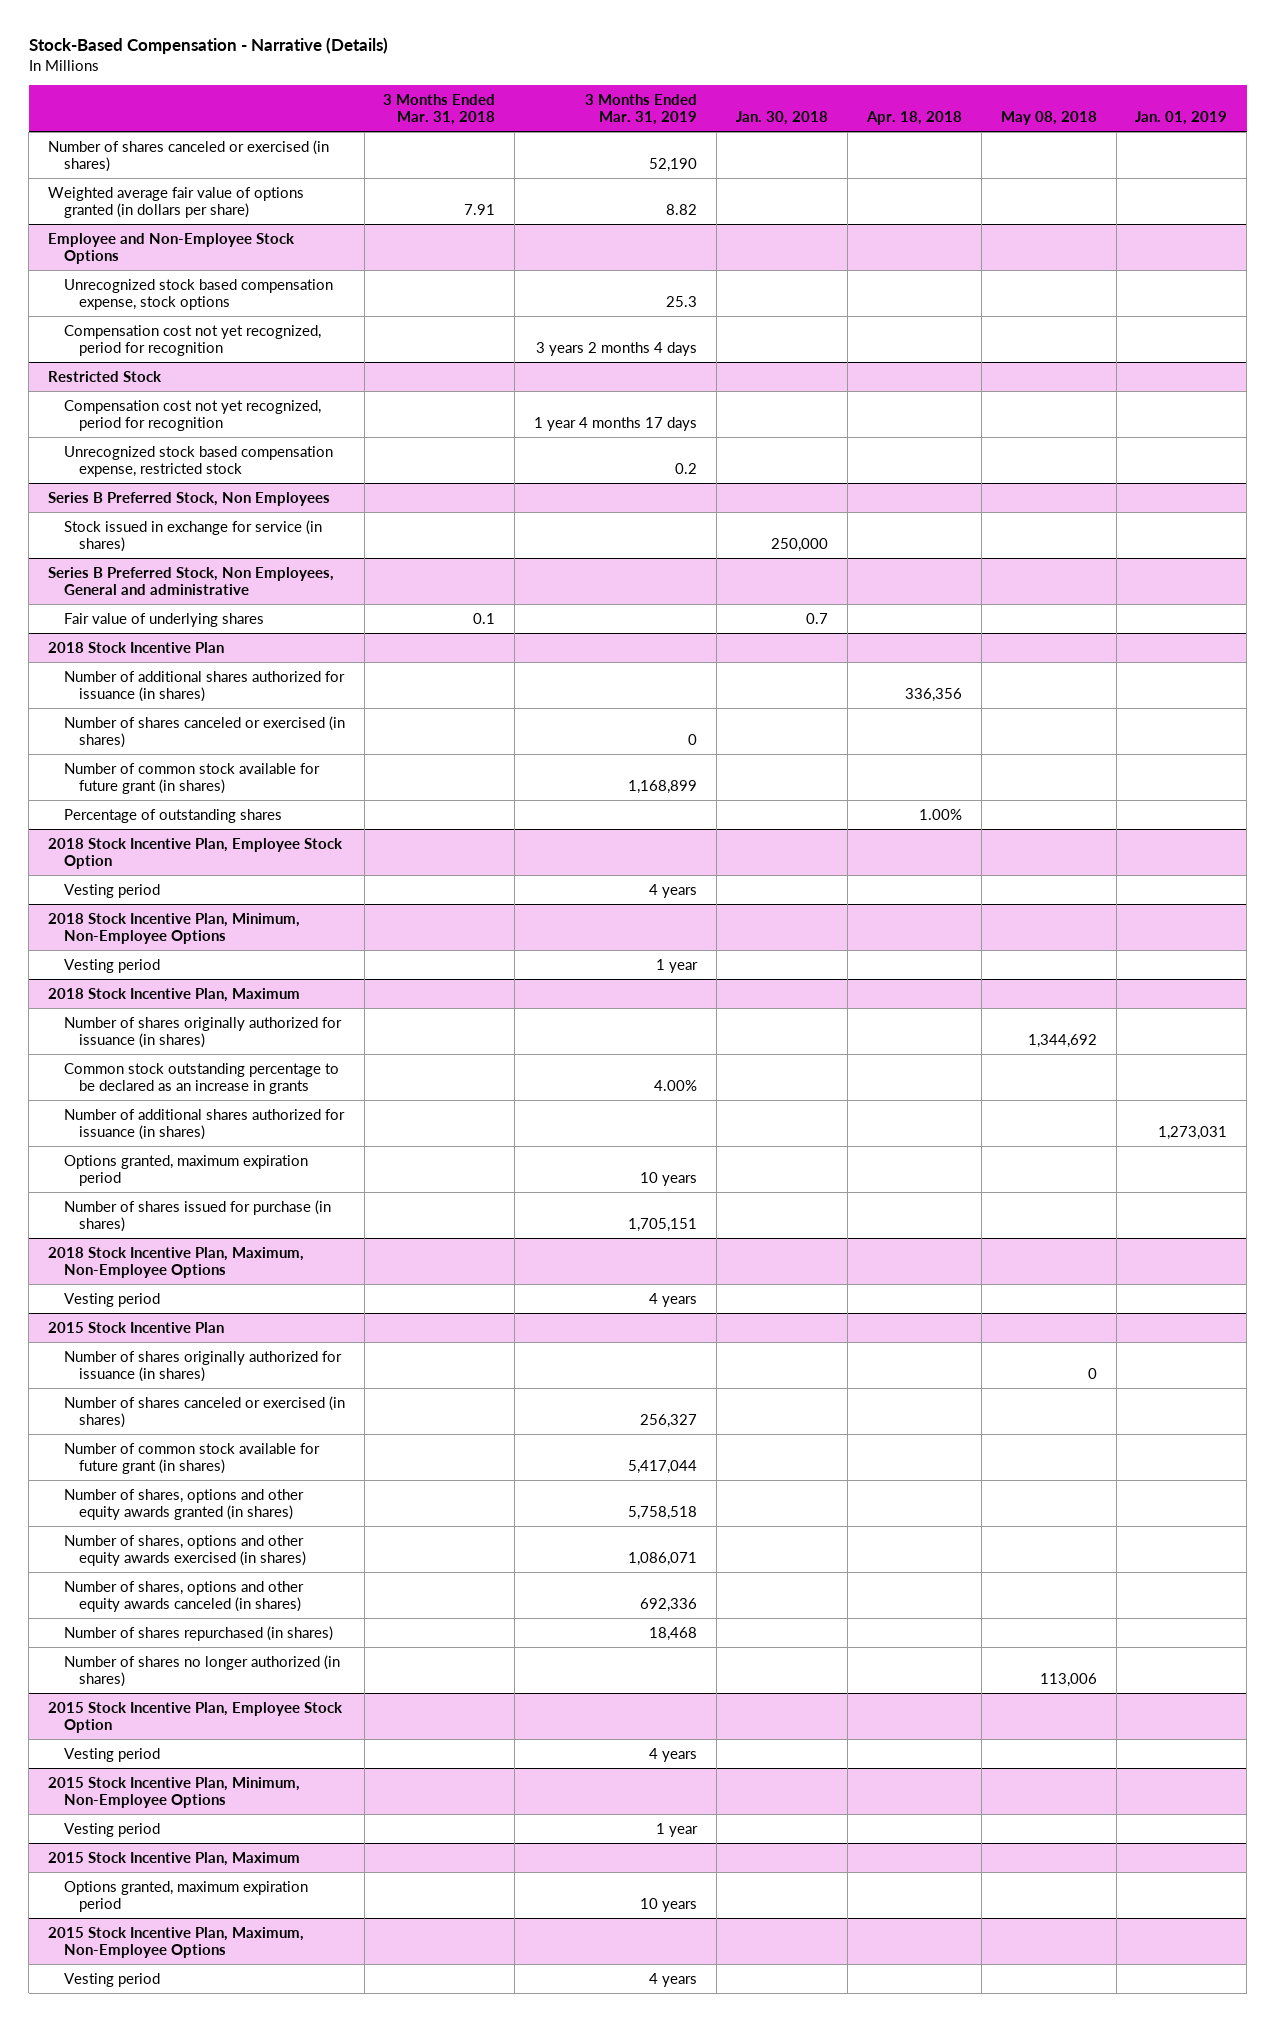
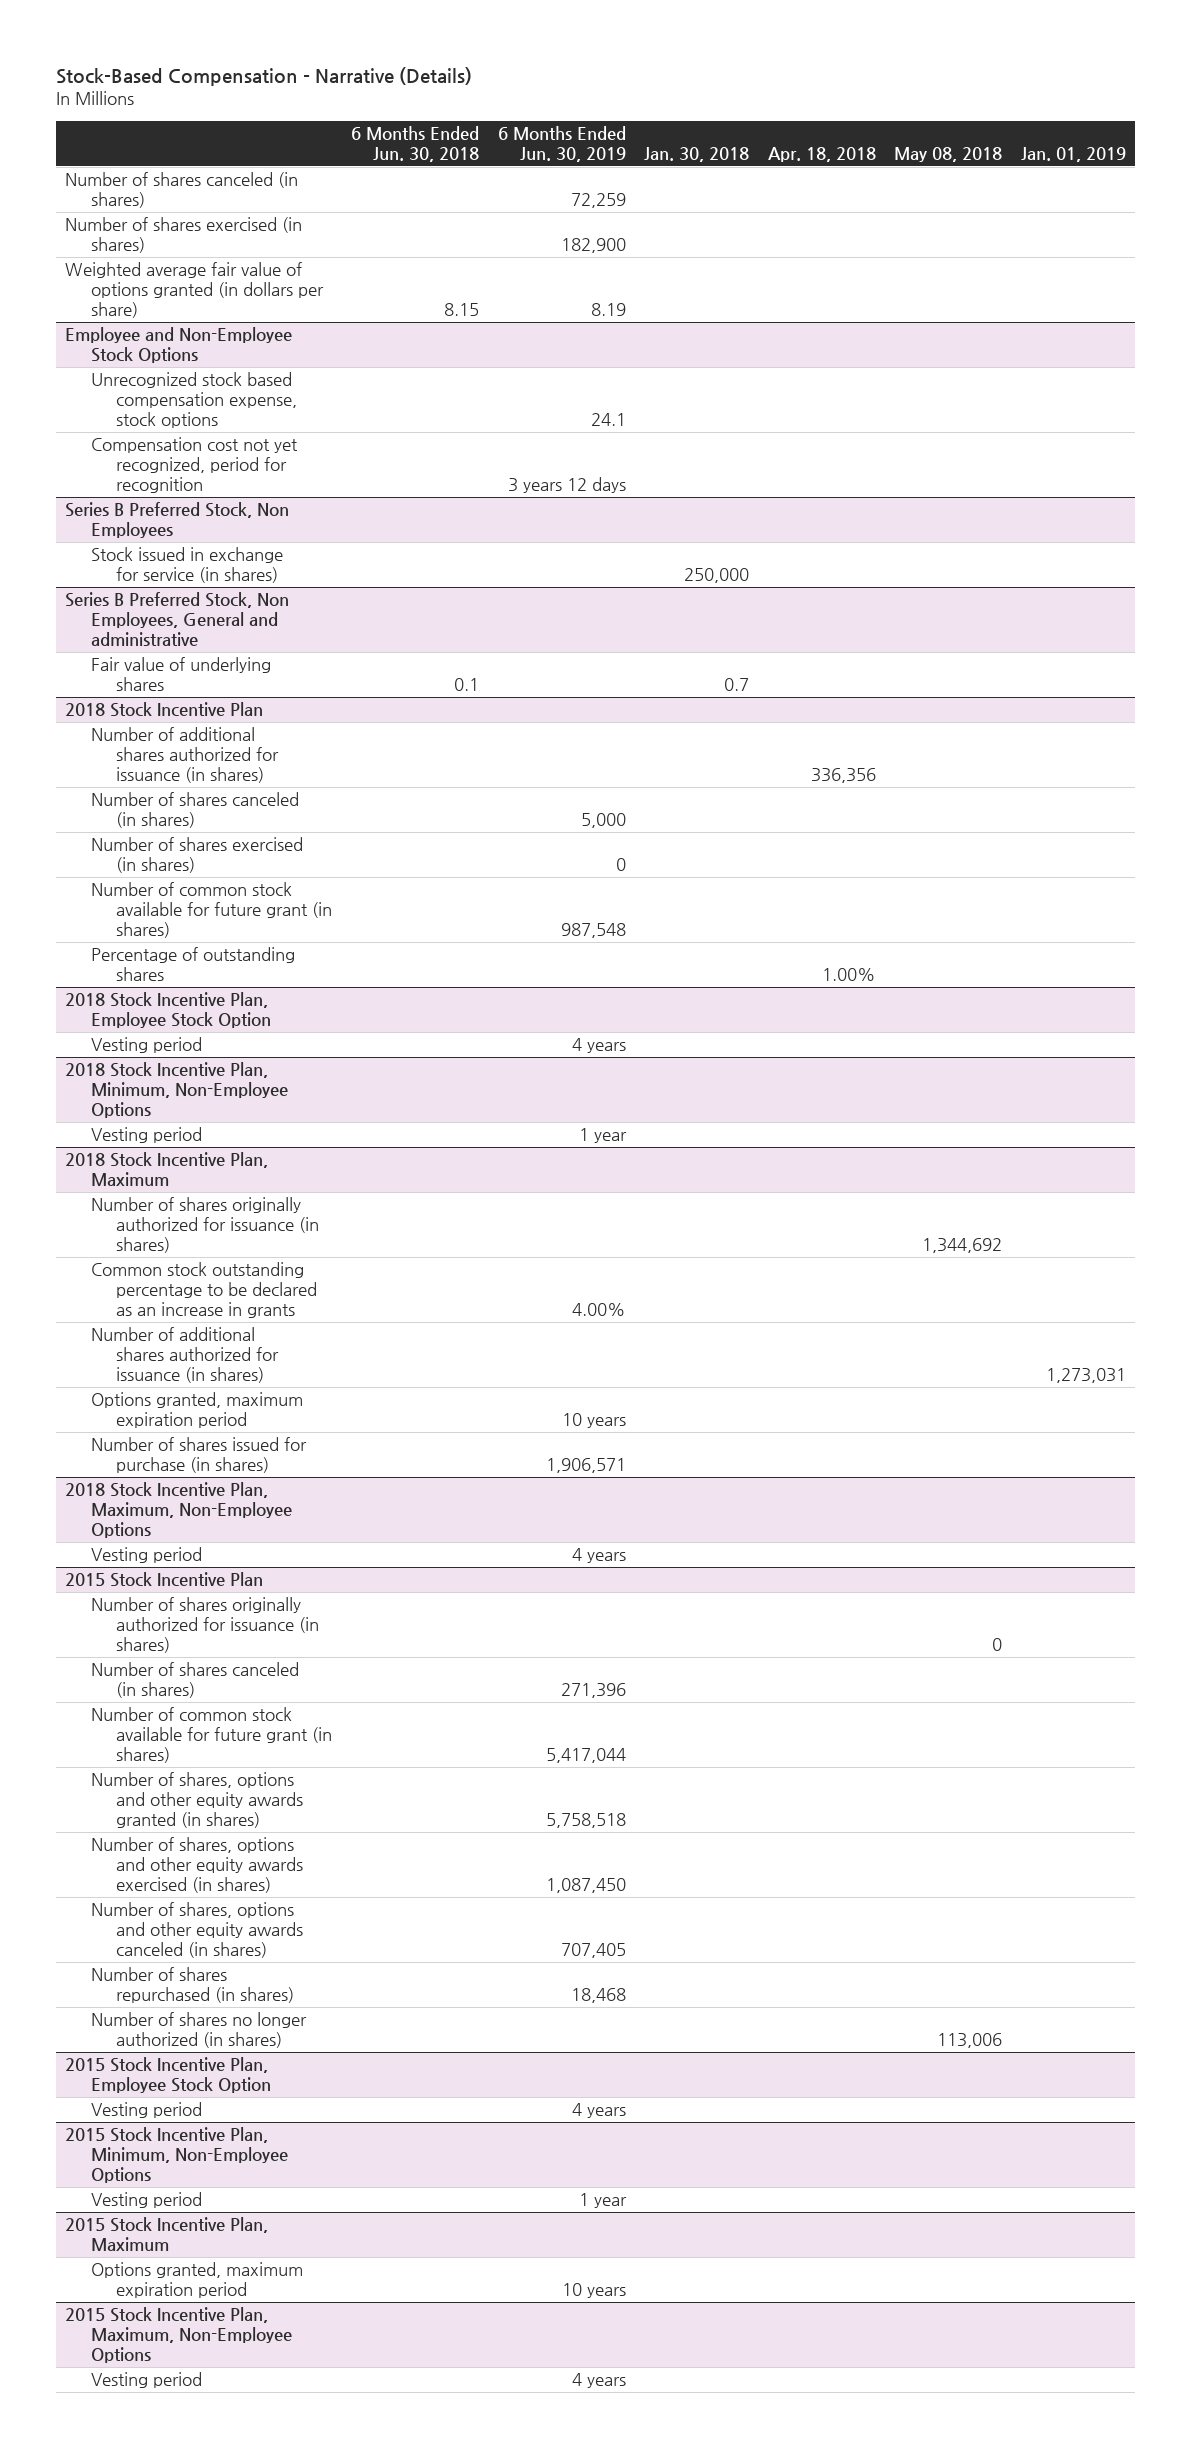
- | 3 Months Ended Mar. 31, 2018 | 3 Months Ended Mar. 31, 2019 | Jan. 30, 2018 | Apr. 18, 2018 | May 08, 2018 | Jan. 01, 2019
+ | 6 Months Ended Jun. 30, 2018 | 6 Months Ended Jun. 30, 2019 | Jan. 30, 2018 | Apr. 18, 2018 | May 08, 2018 | Jan. 01, 2019
- Number of shares canceled or exercised (in shares) | | 52,190 | | | |
+ Number of shares canceled (in shares) | | 72,259 | | | |
+ Number of shares exercised (in shares) | | 182,900 | | | |
- Restricted Stock
- Compensation cost not yet recognized, period for recognition | | 1 year 4 months 17 days | | | |
- Unrecognized stock based compensation expense, restricted stock | | 0.2 | | | |
@ 2018 Stock Incentive Plan
- Number of shares canceled or exercised (in shares) | | 0 | | | |
+ Number of shares canceled (in shares) | | 5,000 | | | |
+ Number of shares exercised (in shares) | | 0 | | | |
@ 2015 Stock Incentive Plan
- Number of shares canceled or exercised (in shares) | | 256,327 | | | |
+ Number of shares canceled (in shares) | | 271,396 | | | |

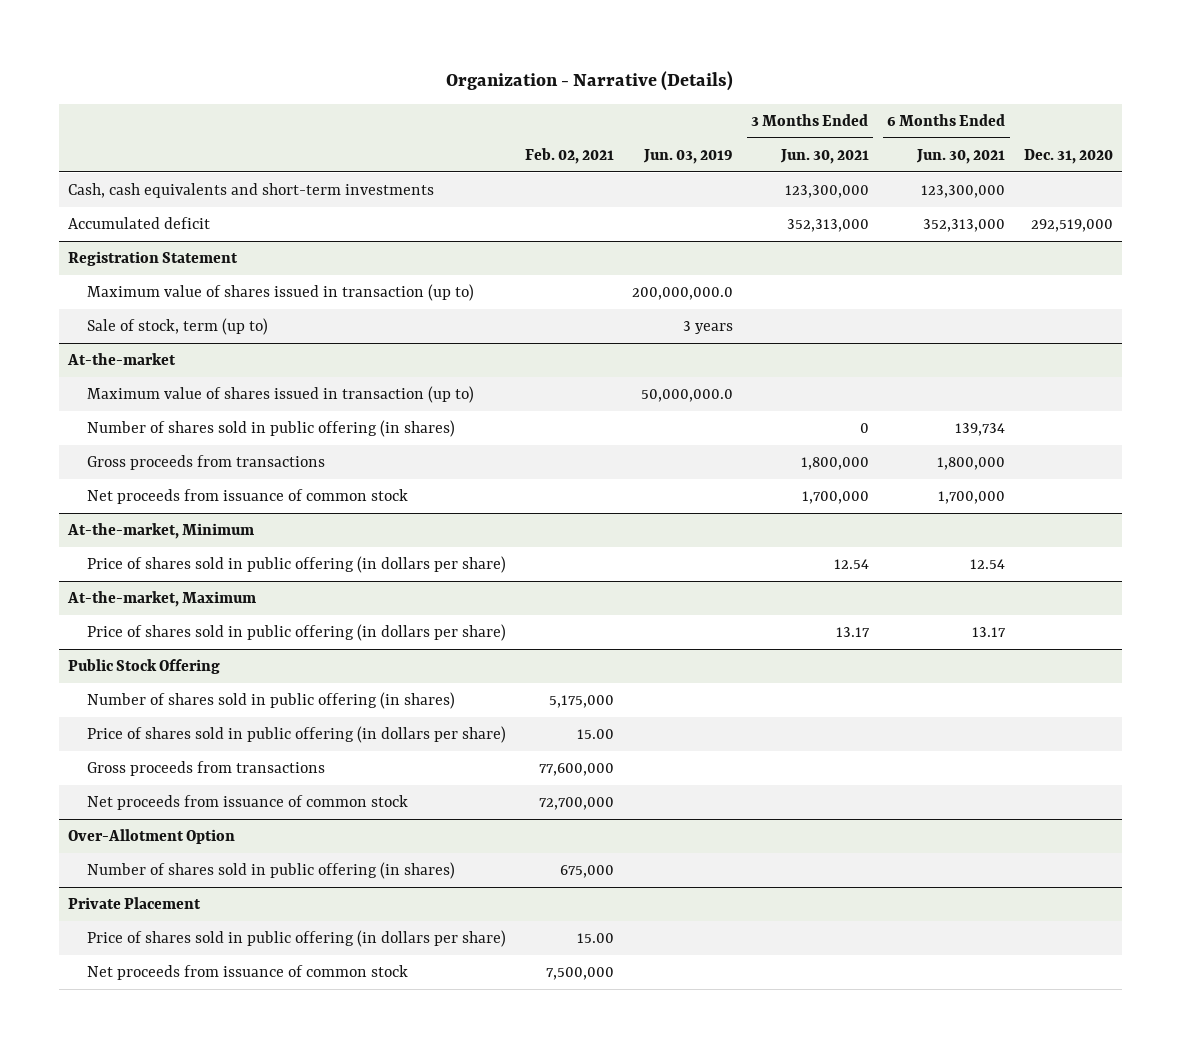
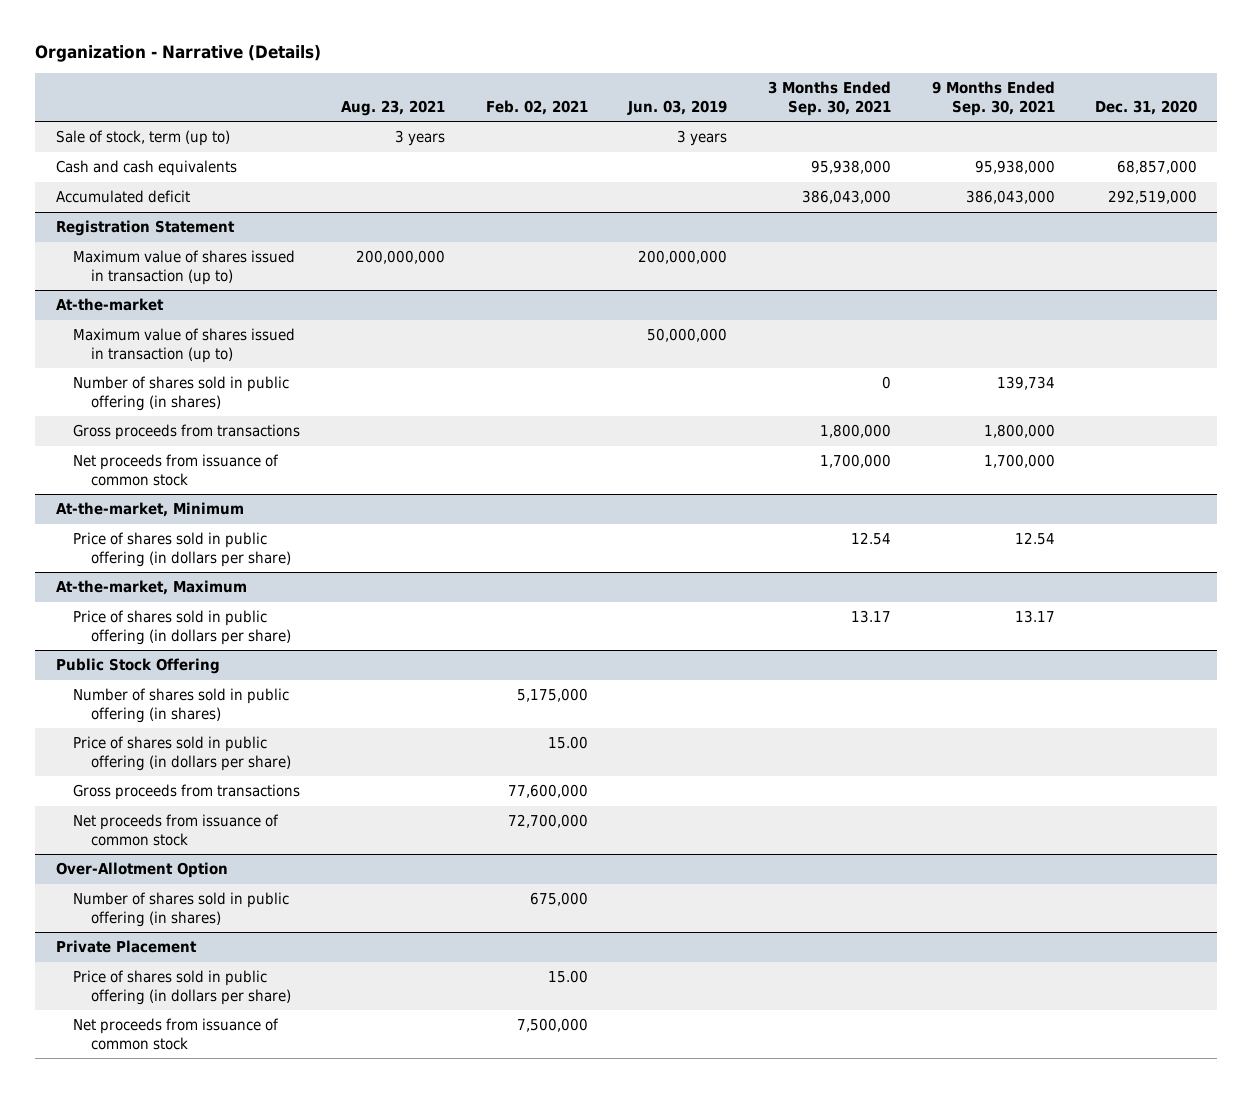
- | Feb. 02, 2021 | Jun. 03, 2019 | 3 Months Ended Jun. 30, 2021 | 6 Months Ended Jun. 30, 2021 | Dec. 31, 2020
+ | Aug. 23, 2021 | Feb. 02, 2021 | Jun. 03, 2019 | 3 Months Ended Sep. 30, 2021 | 9 Months Ended Sep. 30, 2021 | Dec. 31, 2020
- Cash, cash equivalents and short-term investments | | | 123,300,000 | 123,300,000 |
+ Sale of stock, term (up to) | 3 years | | 3 years | | |
+ Cash and cash equivalents | | | | 95,938,000 | 95,938,000 | 68,857,000
@ Registration Statement
- Maximum value of shares issued in transaction (up to) | | 200,000,000.0 | | |
- Sale of stock, term (up to) | | 3 years | | |
+ Maximum value of shares issued in transaction (up to) | 200,000,000 | | 200,000,000 | | |
@ At-the-market
- Maximum value of shares issued in transaction (up to) | | 50,000,000.0 | | |
+ Maximum value of shares issued in transaction (up to) | | | 50,000,000 | | |

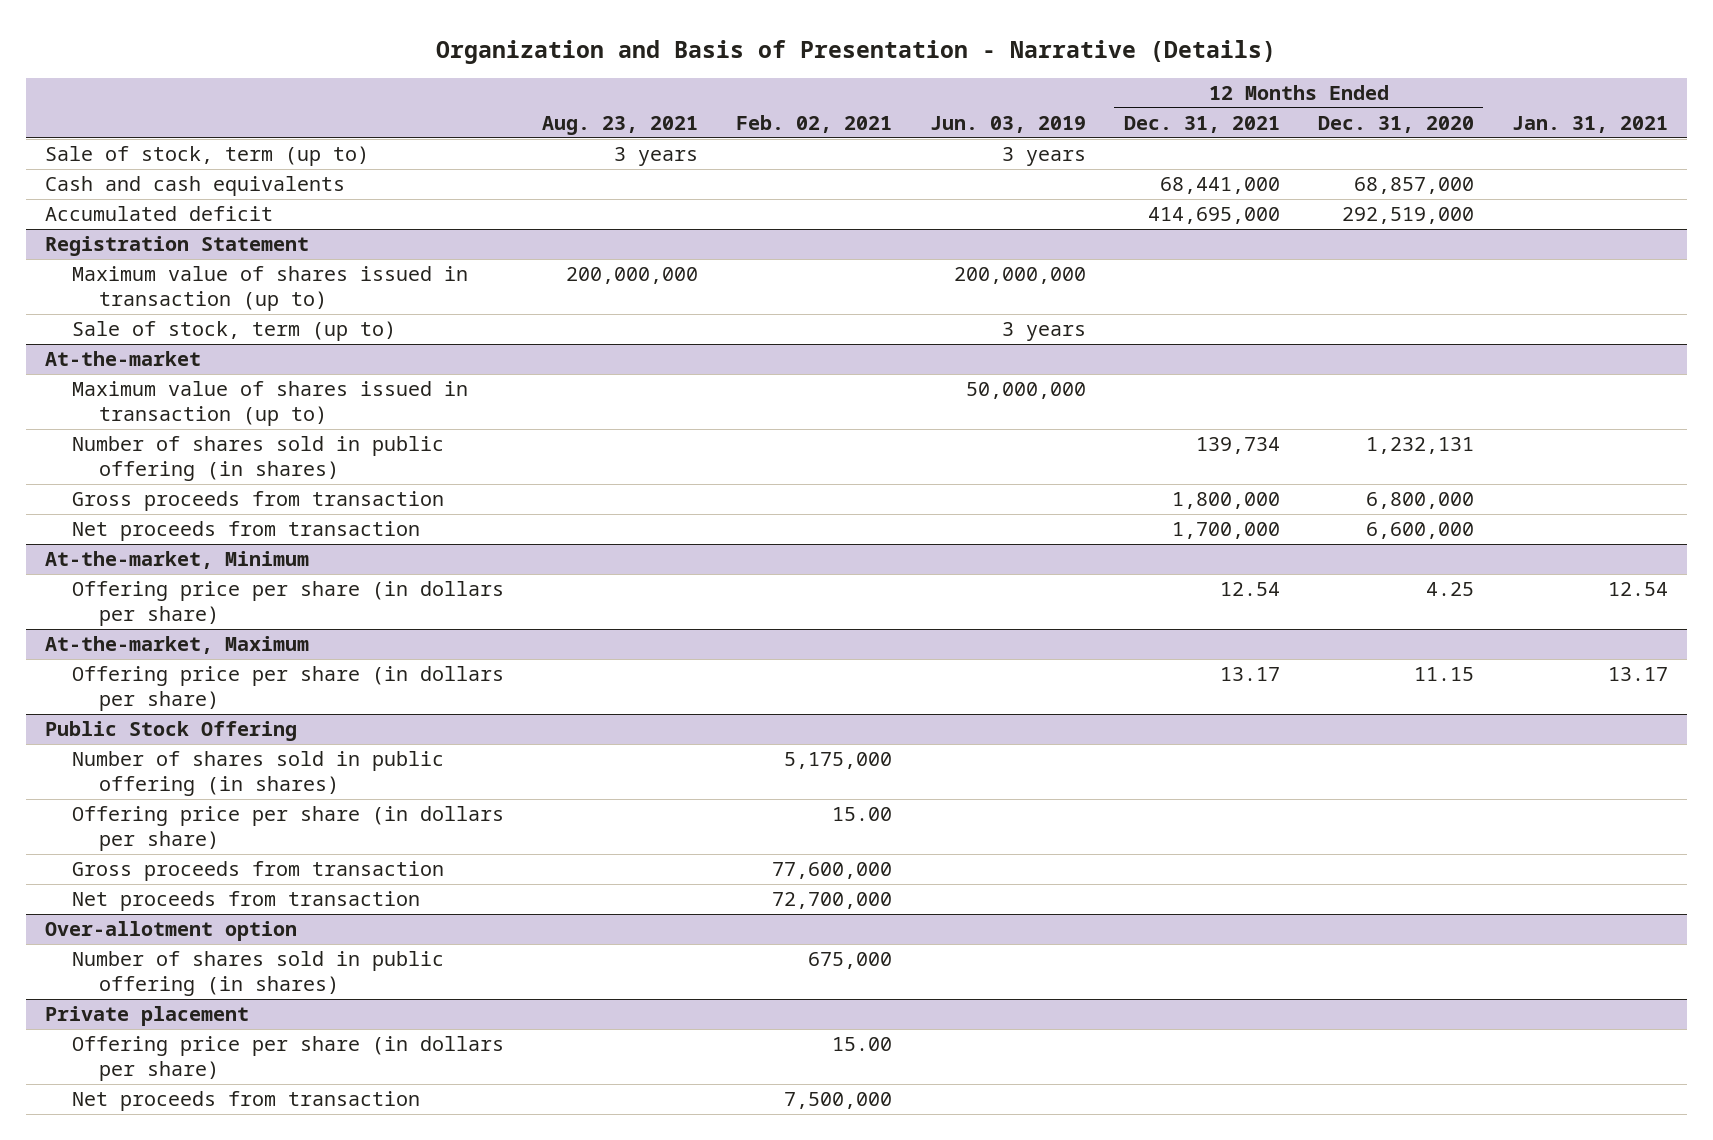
- Organization - Narrative (Details)
+ Organization and Basis of Presentation - Narrative (Details)
- | Aug. 23, 2021 | Feb. 02, 2021 | Jun. 03, 2019 | 3 Months Ended Sep. 30, 2021 | 9 Months Ended Sep. 30, 2021 | Dec. 31, 2020
+ | Aug. 23, 2021 | Feb. 02, 2021 | Jun. 03, 2019 | 12 Months Ended Dec. 31, 2021 | 12 Months Ended Dec. 31, 2020 | Jan. 31, 2021
@ Registration Statement
+ Sale of stock, term (up to) | | | 3 years | | |
@ At-the-market
- Gross proceeds from transactions | | | | 1,800,000 | 1,800,000 |
- Net proceeds from issuance of common stock | | | | 1,700,000 | 1,700,000 |
+ Gross proceeds from transaction | | | | 1,800,000 | 6,800,000 |
+ Net proceeds from transaction | | | | 1,700,000 | 6,600,000 |
@ At-the-market, Minimum
- Price of shares sold in public offering (in dollars per share) | | | | 12.54 | 12.54 |
+ Offering price per share (in dollars per share) | | | | 12.54 | 4.25 | 12.54
@ At-the-market, Maximum
- Price of shares sold in public offering (in dollars per share) | | | | 13.17 | 13.17 |
+ Offering price per share (in dollars per share) | | | | 13.17 | 11.15 | 13.17
@ Public Stock Offering
- Price of shares sold in public offering (in dollars per share) | | 15.00 | | | |
- Gross proceeds from transactions | | 77,600,000 | | | |
- Net proceeds from issuance of common stock | | 72,700,000 | | | |
- Over-Allotment Option
@ Public Stock Offering
+ Offering price per share (in dollars per share) | | 15.00 | | | |
+ Gross proceeds from transaction | | 77,600,000 | | | |
+ Net proceeds from transaction | | 72,700,000 | | | |
+ Over-allotment option
- Private Placement
- Price of shares sold in public offering (in dollars per share) | | 15.00 | | | |
- Net proceeds from issuance of common stock | | 7,500,000 | | | |
+ Private placement
+ Offering price per share (in dollars per share) | | 15.00 | | | |
+ Net proceeds from transaction | | 7,500,000 | | | |

